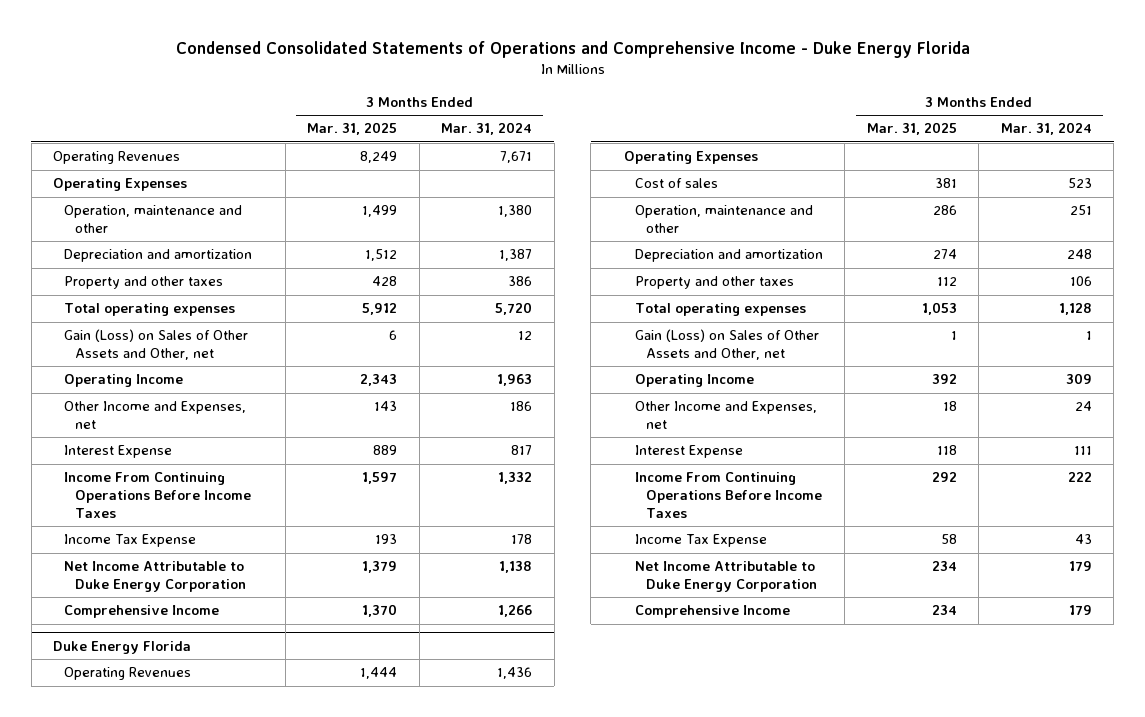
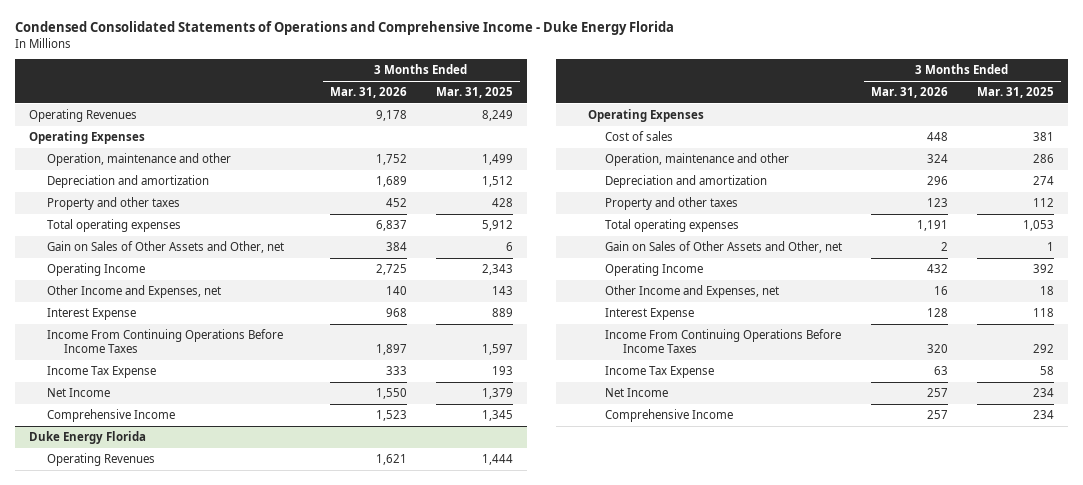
- | 3 Months Ended Mar. 31, 2025 | 3 Months Ended Mar. 31, 2024
+ | 3 Months Ended Mar. 31, 2026 | 3 Months Ended Mar. 31, 2025
- Gain (Loss) on Sales of Other Assets and Other, net | 6 | 12
+ Gain on Sales of Other Assets and Other, net | 384 | 6
- Net Income Attributable to Duke Energy Corporation | 1,379 | 1,138
- Comprehensive Income | 1,370 | 1,266
+ Net Income | 1,550 | 1,379
+ Comprehensive Income | 1,523 | 1,345
@ Duke Energy Florida
- Gain (Loss) on Sales of Other Assets and Other, net | 1 | 1
+ Gain on Sales of Other Assets and Other, net | 2 | 1
- Net Income Attributable to Duke Energy Corporation | 234 | 179
+ Net Income | 257 | 234

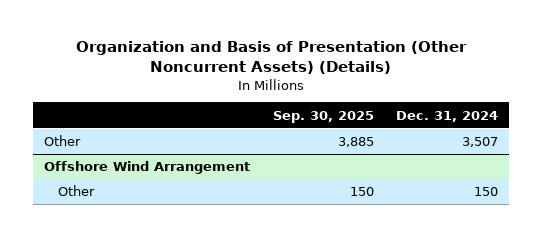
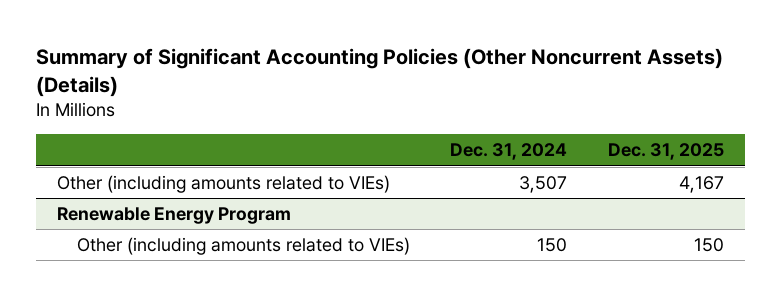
- Organization and Basis of Presentation (Other Noncurrent Assets) (Details)
+ Summary of Significant Accounting Policies (Other Noncurrent Assets) (Details)
- | Sep. 30, 2025 | Dec. 31, 2024
+ | Dec. 31, 2024 | Dec. 31, 2025
- Other | 3,885 | 3,507
- Offshore Wind Arrangement
- Other | 150 | 150
+ Other (including amounts related to VIEs) | 3,507 | 4,167
+ Renewable Energy Program
+ Other (including amounts related to VIEs) | 150 | 150

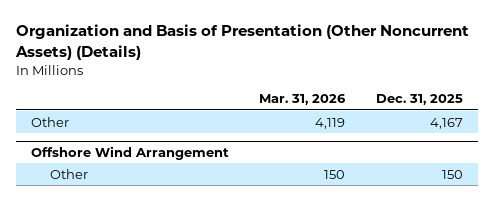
- Summary of Significant Accounting Policies (Other Noncurrent Assets) (Details)
+ Organization and Basis of Presentation (Other Noncurrent Assets) (Details)
- | Dec. 31, 2024 | Dec. 31, 2025
+ | Mar. 31, 2026 | Dec. 31, 2025
- Other (including amounts related to VIEs) | 3,507 | 4,167
- Renewable Energy Program
- Other (including amounts related to VIEs) | 150 | 150
+ Other | 4,119 | 4,167
+ Offshore Wind Arrangement
+ Other | 150 | 150

